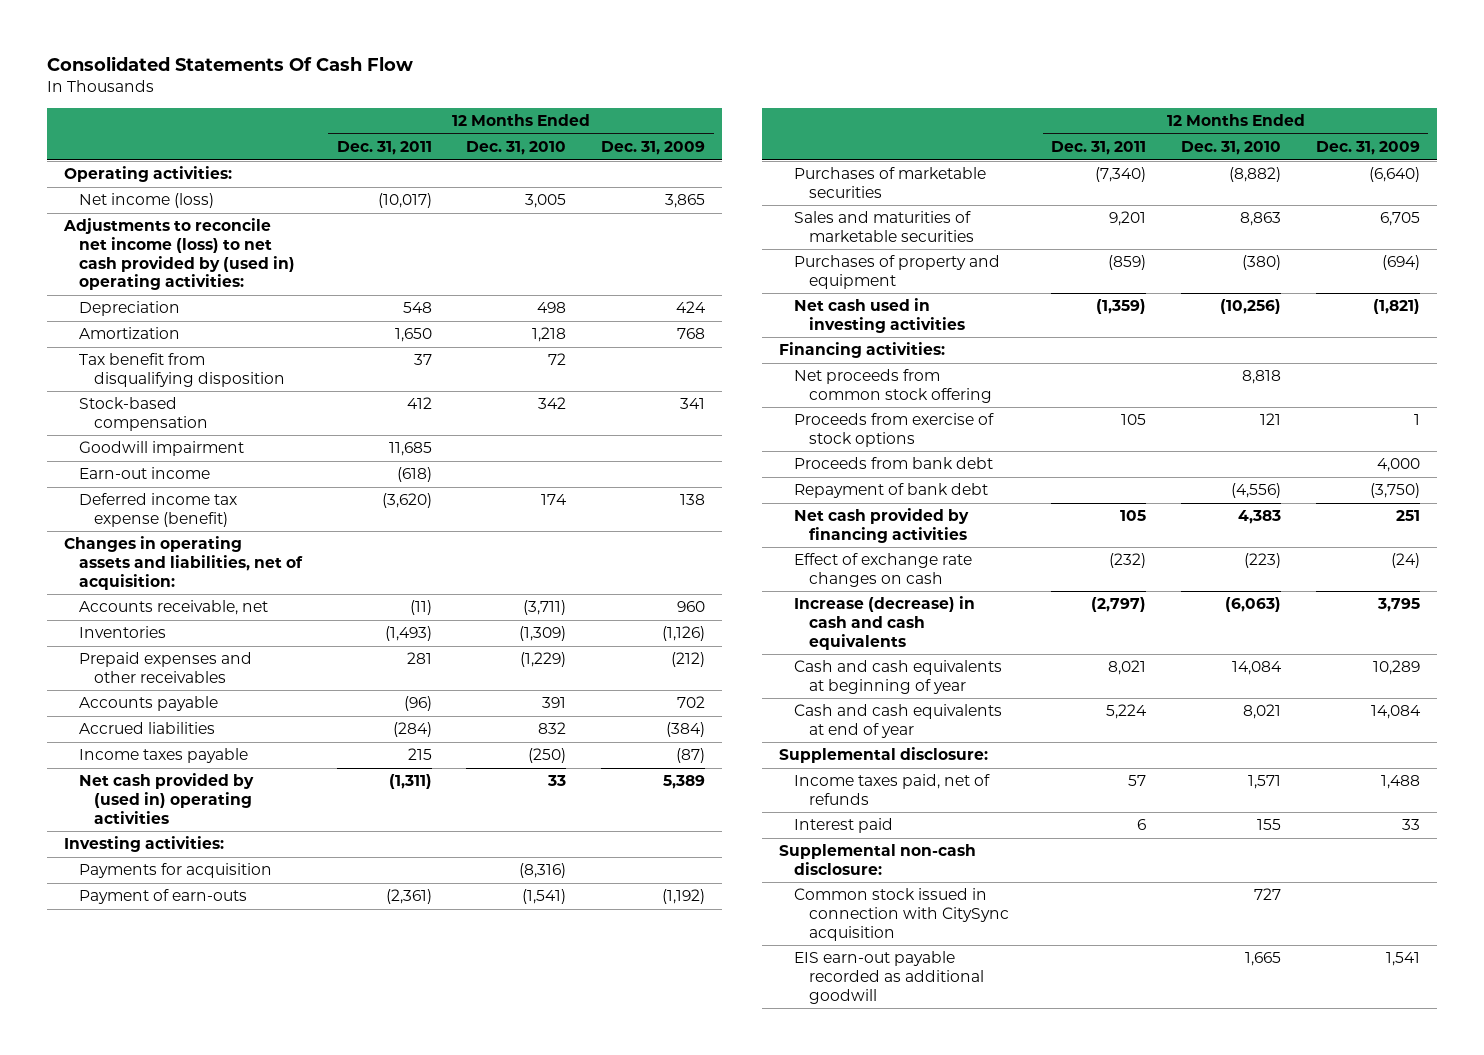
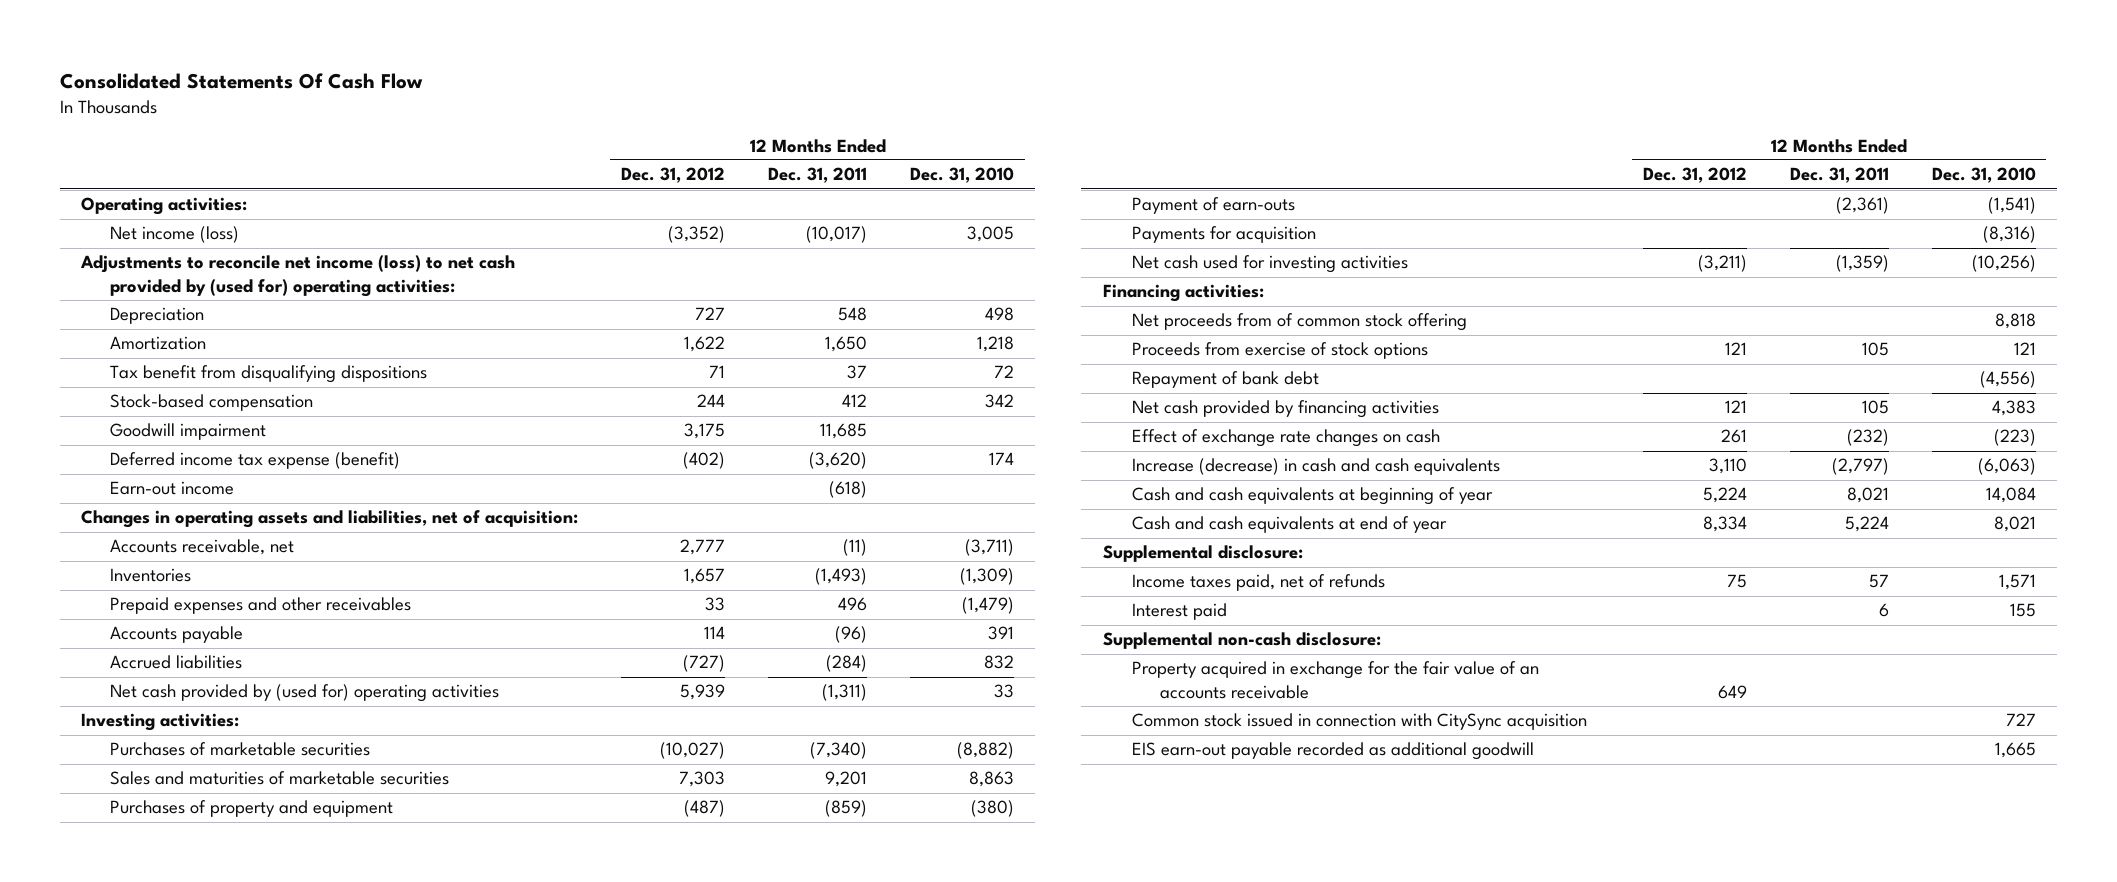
- | 12 Months Ended Dec. 31, 2011 | 12 Months Ended Dec. 31, 2010 | 12 Months Ended Dec. 31, 2009
+ | 12 Months Ended Dec. 31, 2012 | 12 Months Ended Dec. 31, 2011 | 12 Months Ended Dec. 31, 2010
- Adjustments to reconcile net income (loss) to net cash provided by (used in) operating activities:
+ Adjustments to reconcile net income (loss) to net cash provided by (used for) operating activities:
- Tax benefit from disqualifying disposition | 37 | 72 |
+ Tax benefit from disqualifying dispositions | 71 | 37 | 72
moved down: Earn-out income | | (618) |
- Prepaid expenses and other receivables | 281 | (1,229) | (212)
+ Prepaid expenses and other receivables | 33 | 496 | (1,479)
- Income taxes payable | 215 | (250) | (87)
- Net cash provided by (used in) operating activities | (1,311) | 33 | 5,389
+ Net cash provided by (used for) operating activities | 5,939 | (1,311) | 33
- Net cash used in investing activities | (1,359) | (10,256) | (1,821)
moved down: Payment of earn-outs | | (2,361) | (1,541)
moved down: Payments for acquisition | | | (8,316)
+ Net cash used for investing activities | (3,211) | (1,359) | (10,256)
- Net proceeds from common stock offering | | 8,818 |
+ Net proceeds from of common stock offering | | | 8,818
- Proceeds from bank debt | | | 4,000
+ Property acquired in exchange for the fair value of an accounts receivable | 649 | |

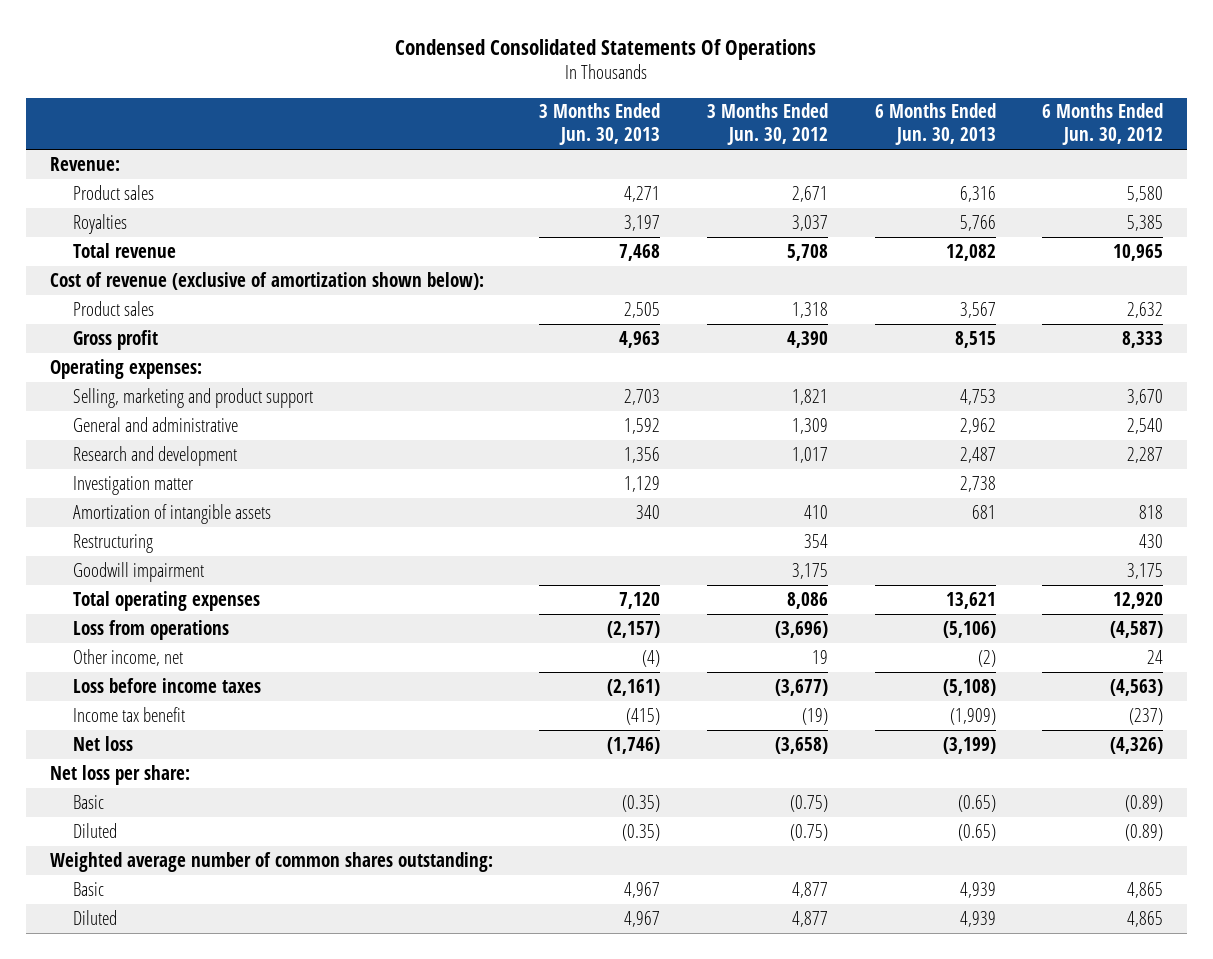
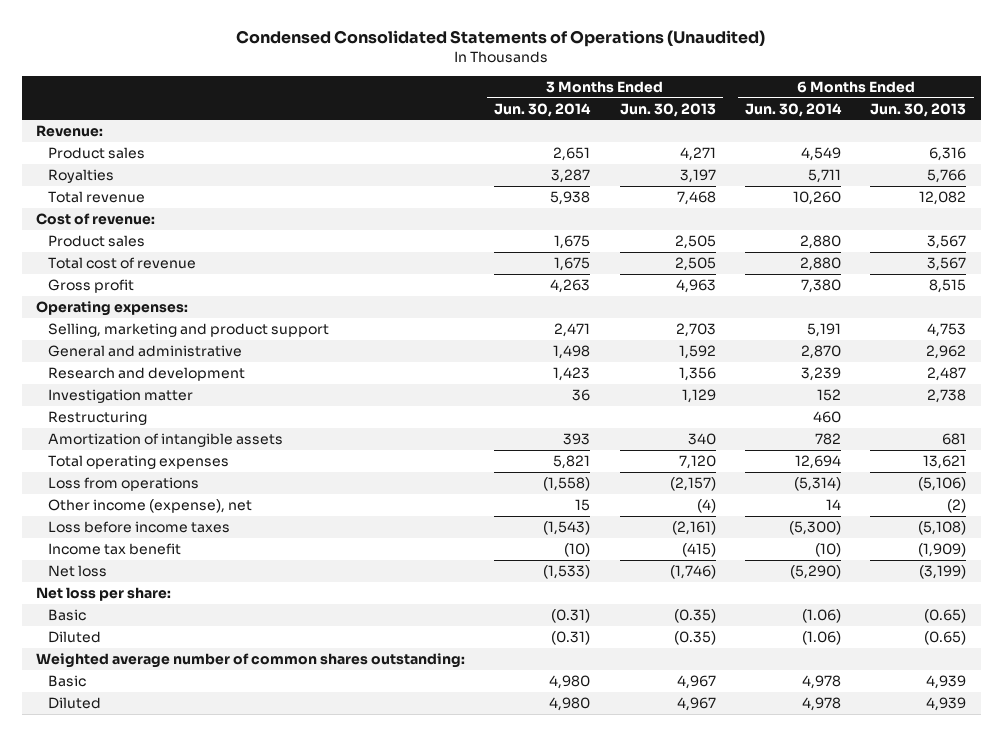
- Condensed Consolidated Statements Of Operations
+ Condensed Consolidated Statements of Operations (Unaudited)
- | 3 Months Ended Jun. 30, 2013 | 3 Months Ended Jun. 30, 2012 | 6 Months Ended Jun. 30, 2013 | 6 Months Ended Jun. 30, 2012
+ | 3 Months Ended Jun. 30, 2014 | 3 Months Ended Jun. 30, 2013 | 6 Months Ended Jun. 30, 2014 | 6 Months Ended Jun. 30, 2013
- Cost of revenue (exclusive of amortization shown below):
+ Cost of revenue:
+ Total cost of revenue | 1,675 | 2,505 | 2,880 | 3,567
- Goodwill impairment | | 3,175 | | 3,175
moved down: Amortization of intangible assets | 393 | 340 | 782 | 681
- Other income, net | (4) | 19 | (2) | 24
+ Other income (expense), net | 15 | (4) | 14 | (2)

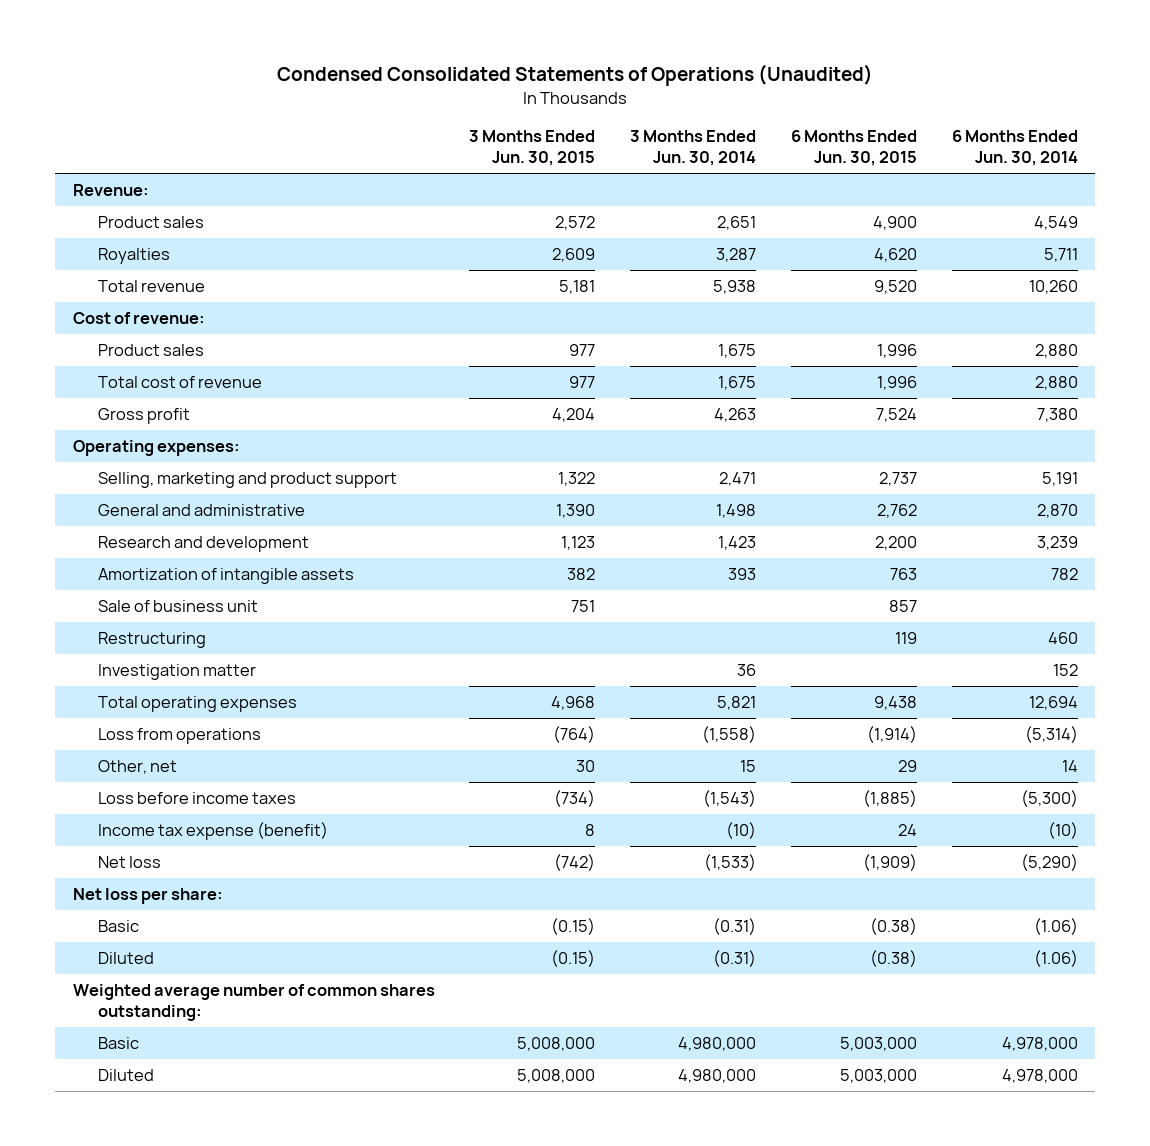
- | 3 Months Ended Jun. 30, 2014 | 3 Months Ended Jun. 30, 2013 | 6 Months Ended Jun. 30, 2014 | 6 Months Ended Jun. 30, 2013
+ | 3 Months Ended Jun. 30, 2015 | 3 Months Ended Jun. 30, 2014 | 6 Months Ended Jun. 30, 2015 | 6 Months Ended Jun. 30, 2014
+ Sale of business unit | 751 | | 857 |
moved down: Restructuring | | | 119 | 460
moved down: Investigation matter | | 36 | | 152
- Other income (expense), net | 15 | (4) | 14 | (2)
+ Other, net | 30 | 15 | 29 | 14
- Income tax benefit | (10) | (415) | (10) | (1,909)
+ Income tax expense (benefit) | 8 | (10) | 24 | (10)
- Basic | 4,980 | 4,967 | 4,978 | 4,939
- Diluted | 4,980 | 4,967 | 4,978 | 4,939
+ Basic | 5,008,000 | 4,980,000 | 5,003,000 | 4,978,000
+ Diluted | 5,008,000 | 4,980,000 | 5,003,000 | 4,978,000

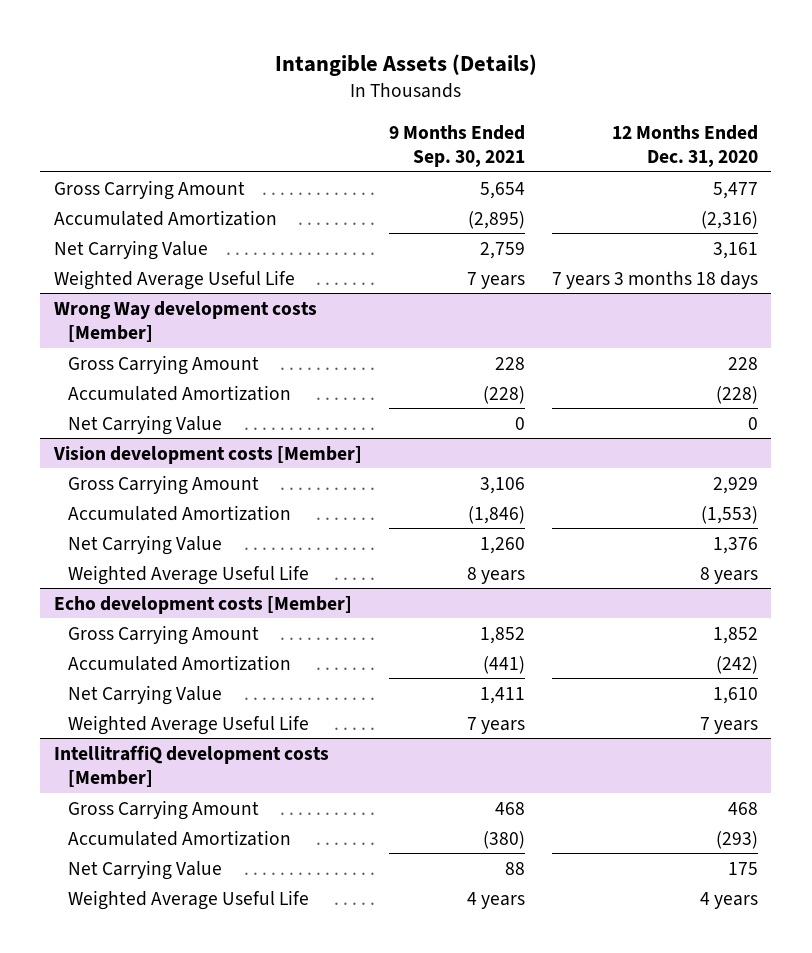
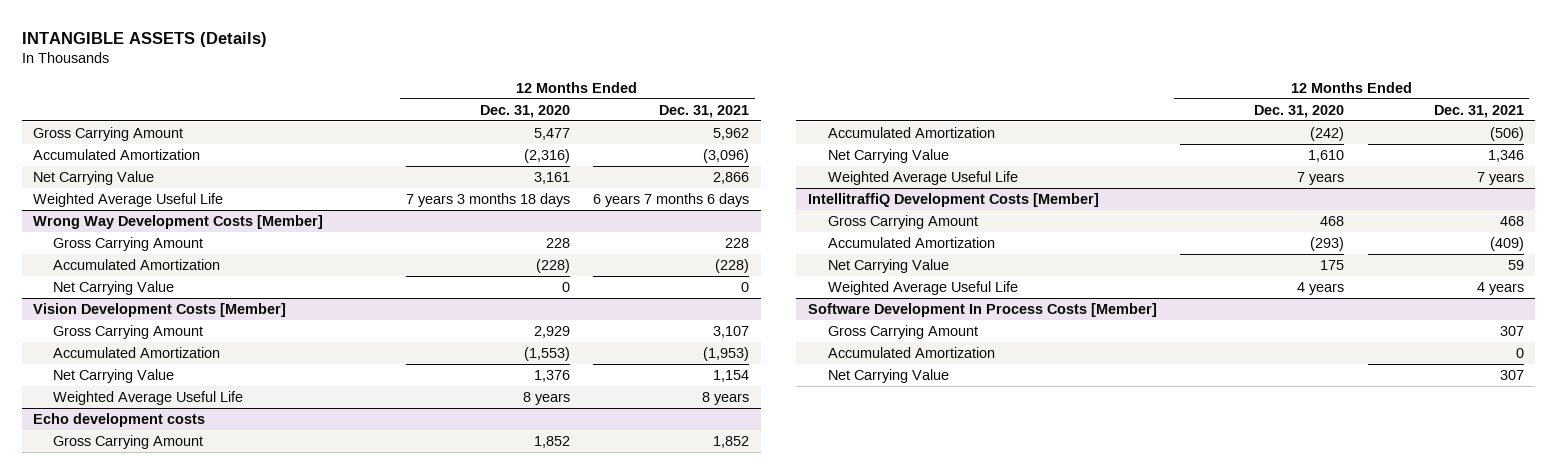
- Intangible Assets (Details)
+ INTANGIBLE ASSETS (Details)
- | 9 Months Ended Sep. 30, 2021 | 12 Months Ended Dec. 31, 2020
+ | 12 Months Ended Dec. 31, 2020 | 12 Months Ended Dec. 31, 2021
- Wrong Way development costs [Member]
+ Wrong Way Development Costs [Member]
- Vision development costs [Member]
+ Vision Development Costs [Member]
- Echo development costs [Member]
+ Echo development costs
- IntellitraffiQ development costs [Member]
+ IntellitraffiQ Development Costs [Member]
+ Software Development In Process Costs [Member]
+ Gross Carrying Amount | | 307
+ Accumulated Amortization | | 0
+ Net Carrying Value | | 307

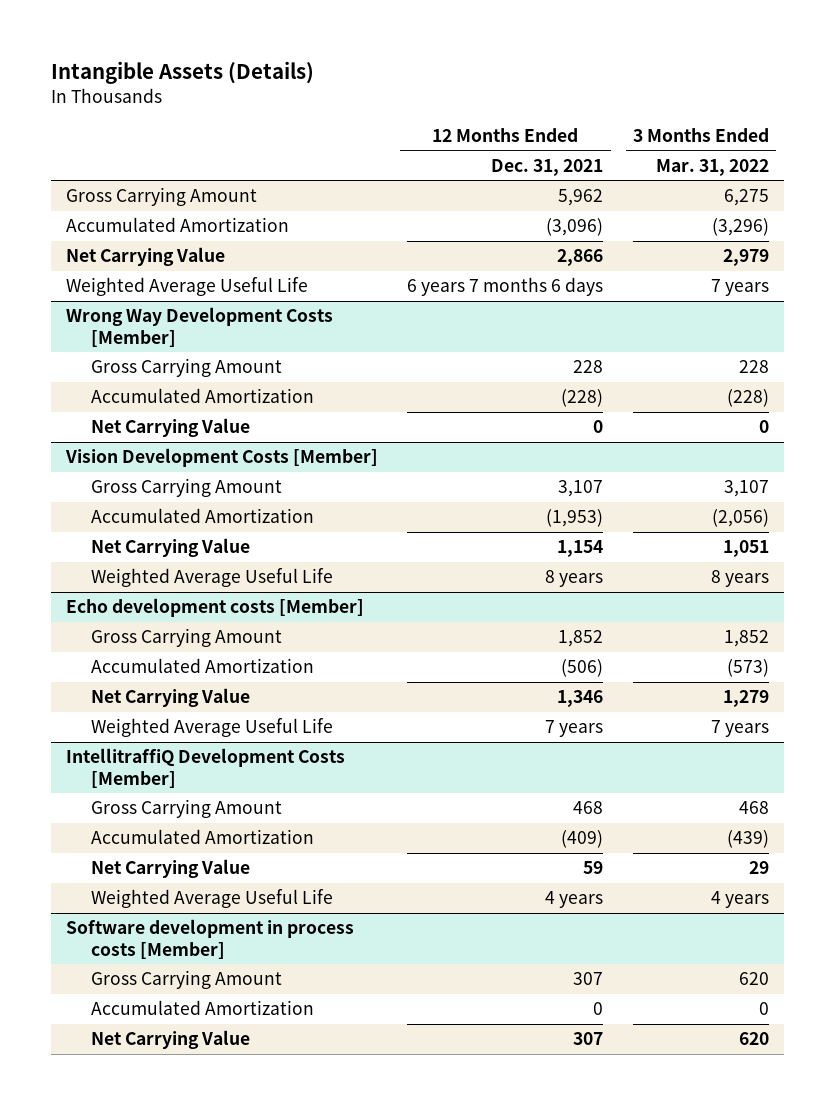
- INTANGIBLE ASSETS (Details)
+ Intangible Assets (Details)
- | 12 Months Ended Dec. 31, 2020 | 12 Months Ended Dec. 31, 2021
+ | 12 Months Ended Dec. 31, 2021 | 3 Months Ended Mar. 31, 2022
- Echo development costs
+ Echo development costs [Member]
- Software Development In Process Costs [Member]
+ Software development in process costs [Member]

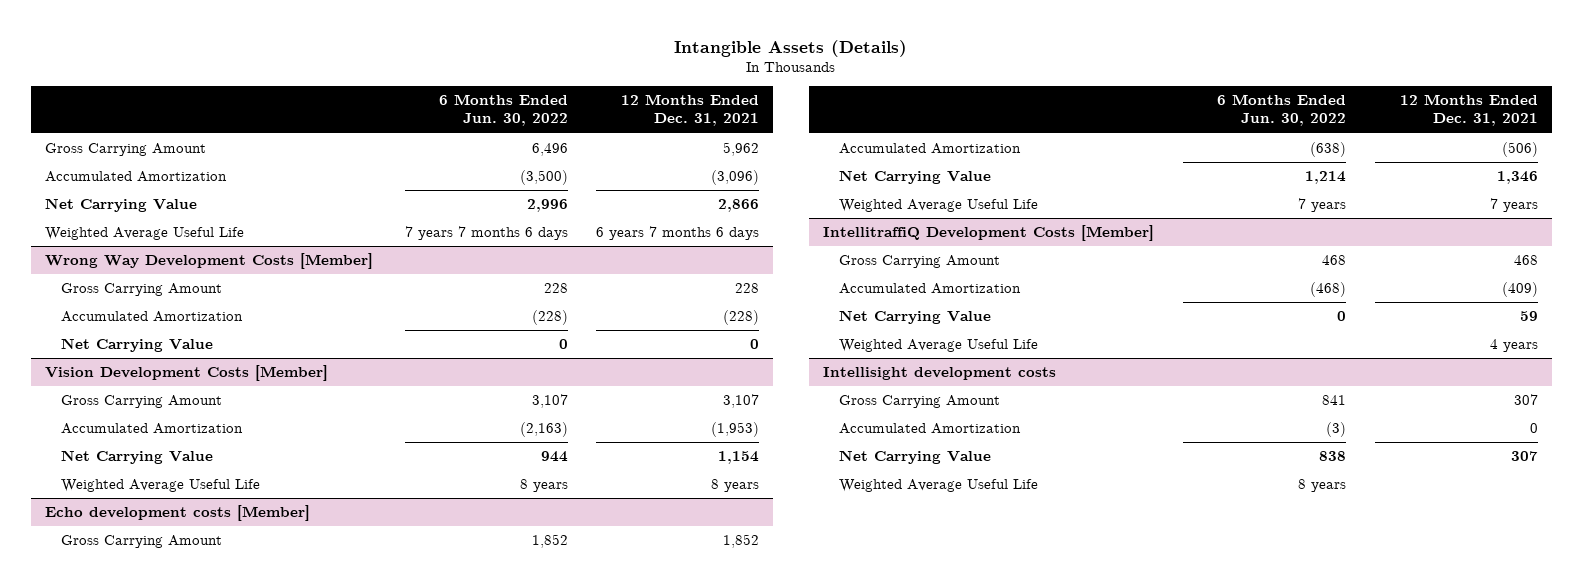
- | 12 Months Ended Dec. 31, 2021 | 3 Months Ended Mar. 31, 2022
+ | 6 Months Ended Jun. 30, 2022 | 12 Months Ended Dec. 31, 2021
- Software development in process costs [Member]
+ Intellisight development costs
+ Weighted Average Useful Life | 8 years |

